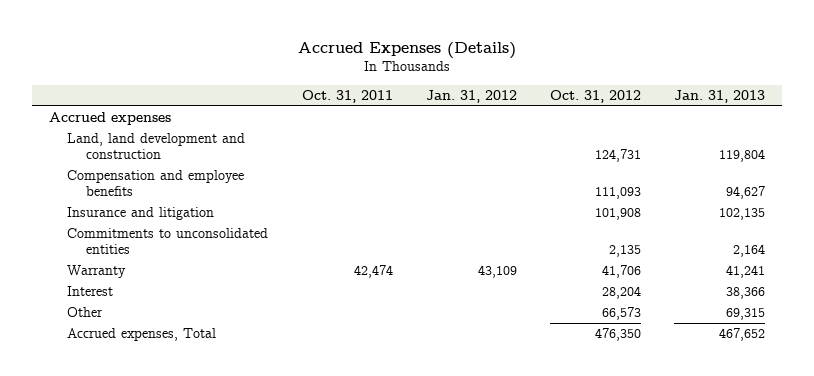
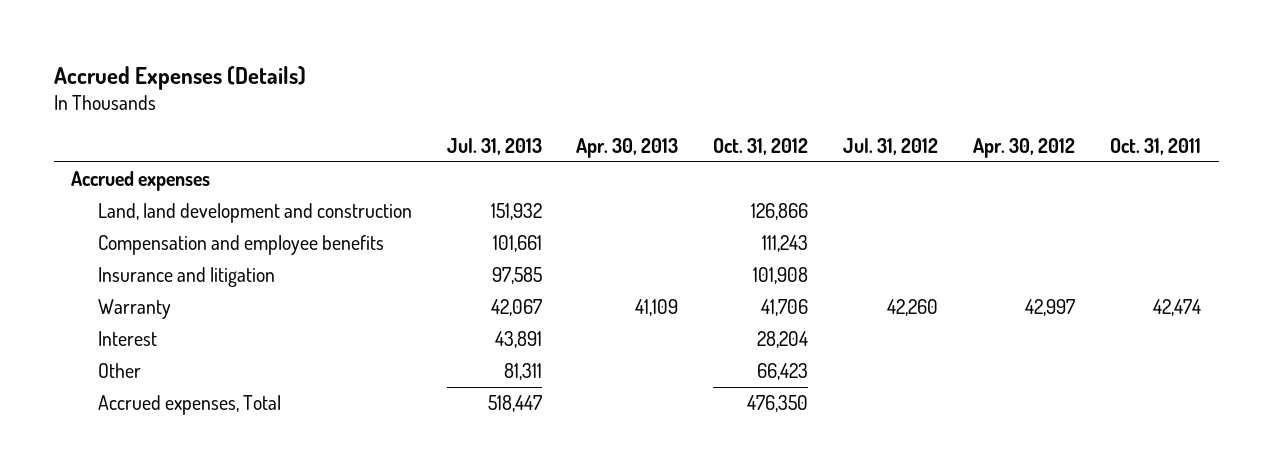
- | Oct. 31, 2011 | Jan. 31, 2012 | Oct. 31, 2012 | Jan. 31, 2013
+ | Jul. 31, 2013 | Apr. 30, 2013 | Oct. 31, 2012 | Jul. 31, 2012 | Apr. 30, 2012 | Oct. 31, 2011
- Land, land development and construction | | | 124,731 | 119,804
- Compensation and employee benefits | | | 111,093 | 94,627
+ Land, land development and construction | 151,932 | | 126,866 | | |
+ Compensation and employee benefits | 101,661 | | 111,243 | | |
- Commitments to unconsolidated entities | | | 2,135 | 2,164
- Other | | | 66,573 | 69,315
+ Other | 81,311 | | 66,423 | | |

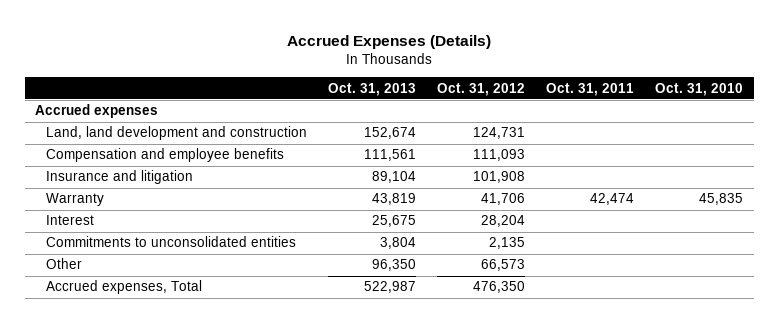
- | Jul. 31, 2013 | Apr. 30, 2013 | Oct. 31, 2012 | Jul. 31, 2012 | Apr. 30, 2012 | Oct. 31, 2011
+ | Oct. 31, 2013 | Oct. 31, 2012 | Oct. 31, 2011 | Oct. 31, 2010
- Land, land development and construction | 151,932 | | 126,866 | | |
- Compensation and employee benefits | 101,661 | | 111,243 | | |
+ Land, land development and construction | 152,674 | 124,731 | |
+ Compensation and employee benefits | 111,561 | 111,093 | |
- Other | 81,311 | | 66,423 | | |
+ Commitments to unconsolidated entities | 3,804 | 2,135 | |
+ Other | 96,350 | 66,573 | |

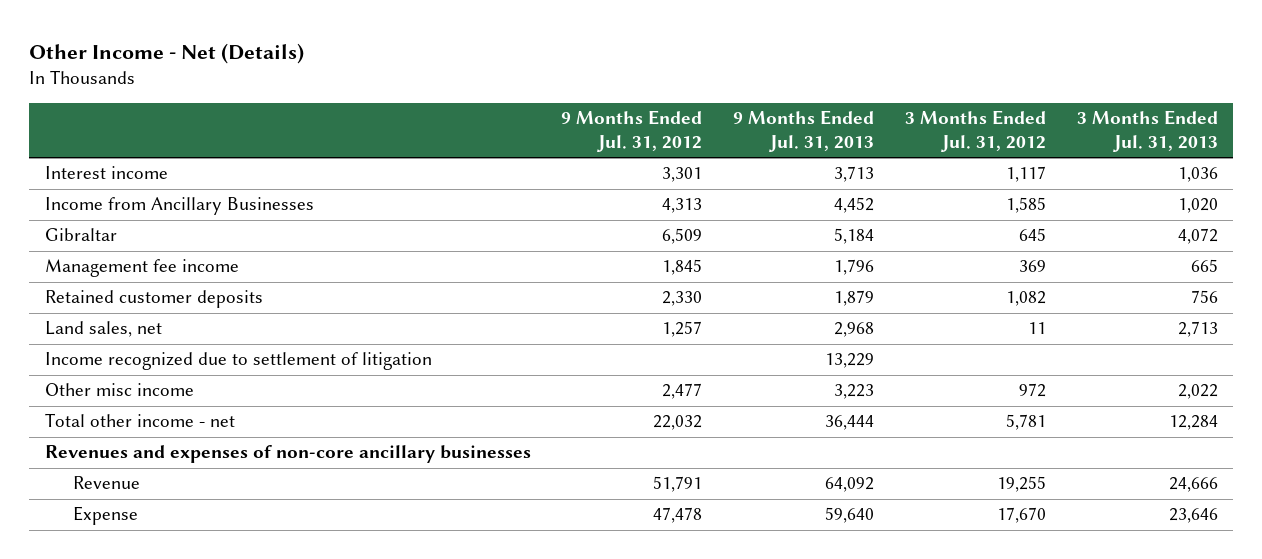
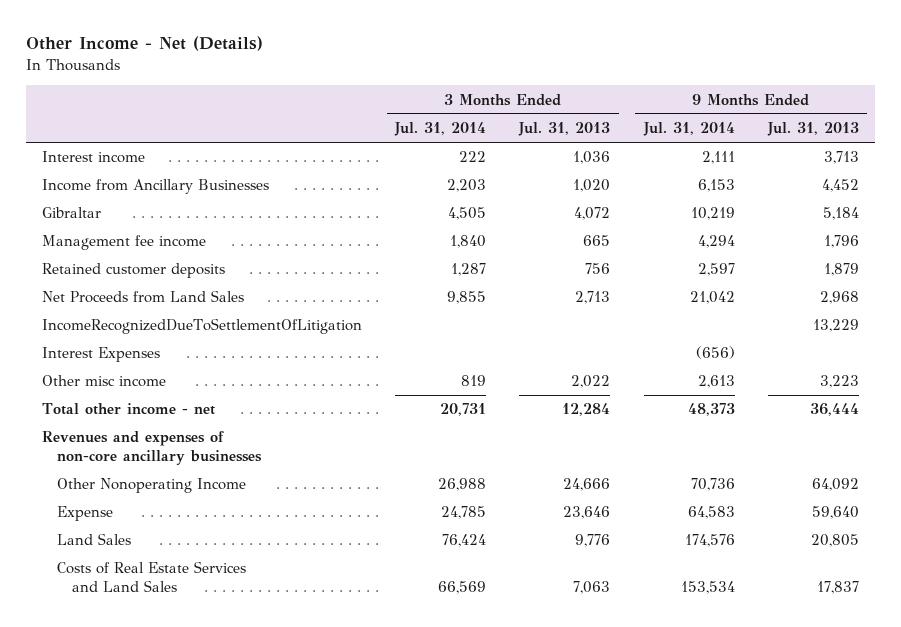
- | 9 Months Ended Jul. 31, 2012 | 9 Months Ended Jul. 31, 2013 | 3 Months Ended Jul. 31, 2012 | 3 Months Ended Jul. 31, 2013
+ | 3 Months Ended Jul. 31, 2014 | 3 Months Ended Jul. 31, 2013 | 9 Months Ended Jul. 31, 2014 | 9 Months Ended Jul. 31, 2013
- Land sales, net | 1,257 | 2,968 | 11 | 2,713
- Income recognized due to settlement of litigation | | 13,229 | |
+ Net Proceeds from Land Sales | 9,855 | 2,713 | 21,042 | 2,968
+ IncomeRecognizedDueToSettlementOfLitigation | | | | 13,229
+ Interest Expenses | | | (656) |
- Revenue | 51,791 | 64,092 | 19,255 | 24,666
+ Other Nonoperating Income | 26,988 | 24,666 | 70,736 | 64,092
+ Land Sales | 76,424 | 9,776 | 174,576 | 20,805
+ Costs of Real Estate Services and Land Sales | 66,569 | 7,063 | 153,534 | 17,837

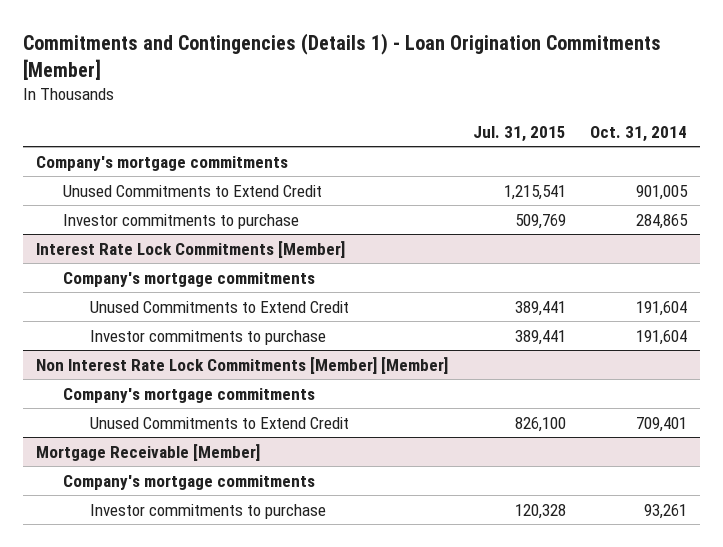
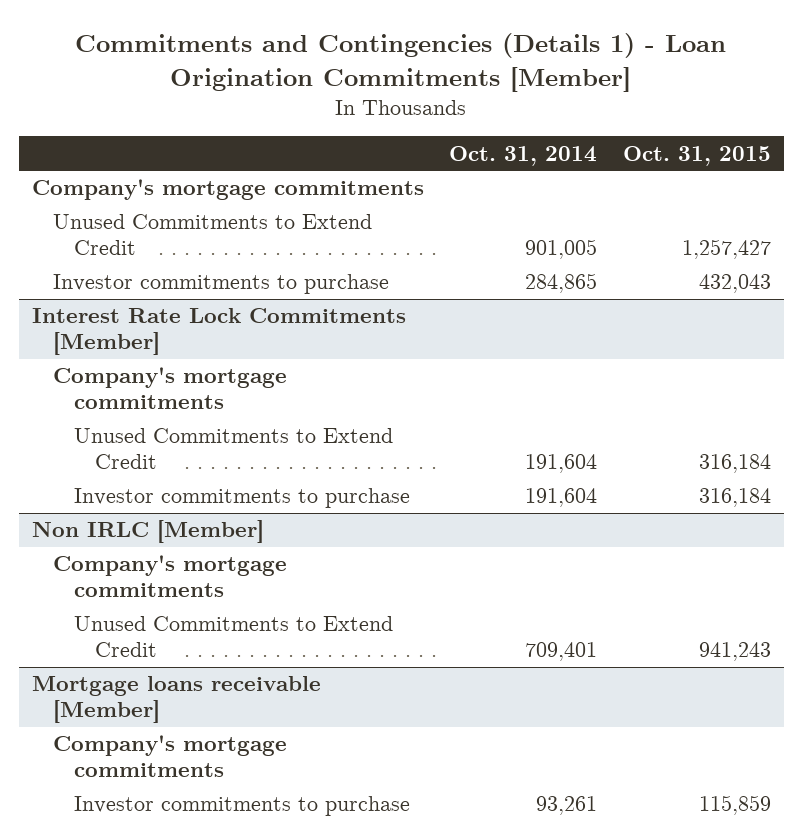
- | Jul. 31, 2015 | Oct. 31, 2014
+ | Oct. 31, 2014 | Oct. 31, 2015
- Non Interest Rate Lock Commitments [Member] [Member]
+ Non IRLC [Member]
- Mortgage Receivable [Member]
+ Mortgage loans receivable [Member]

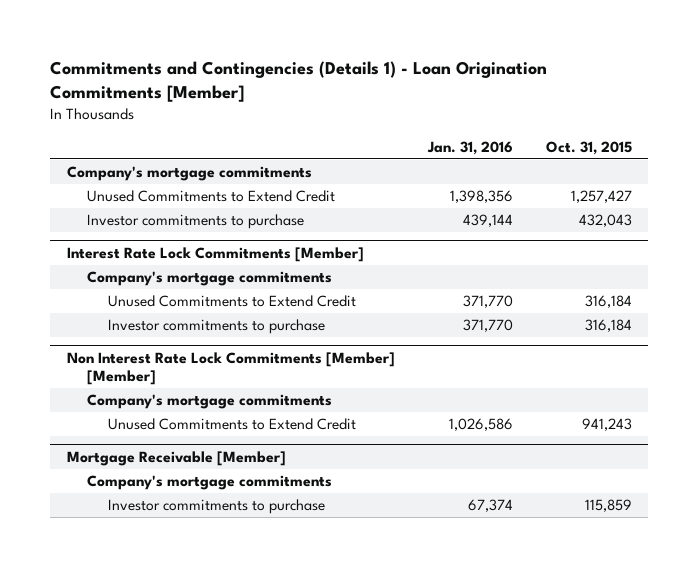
- | Oct. 31, 2014 | Oct. 31, 2015
+ | Jan. 31, 2016 | Oct. 31, 2015
- Non IRLC [Member]
+ Non Interest Rate Lock Commitments [Member] [Member]
- Mortgage loans receivable [Member]
+ Mortgage Receivable [Member]

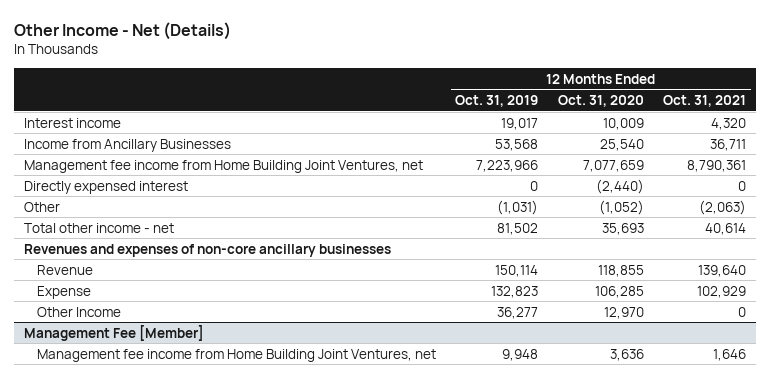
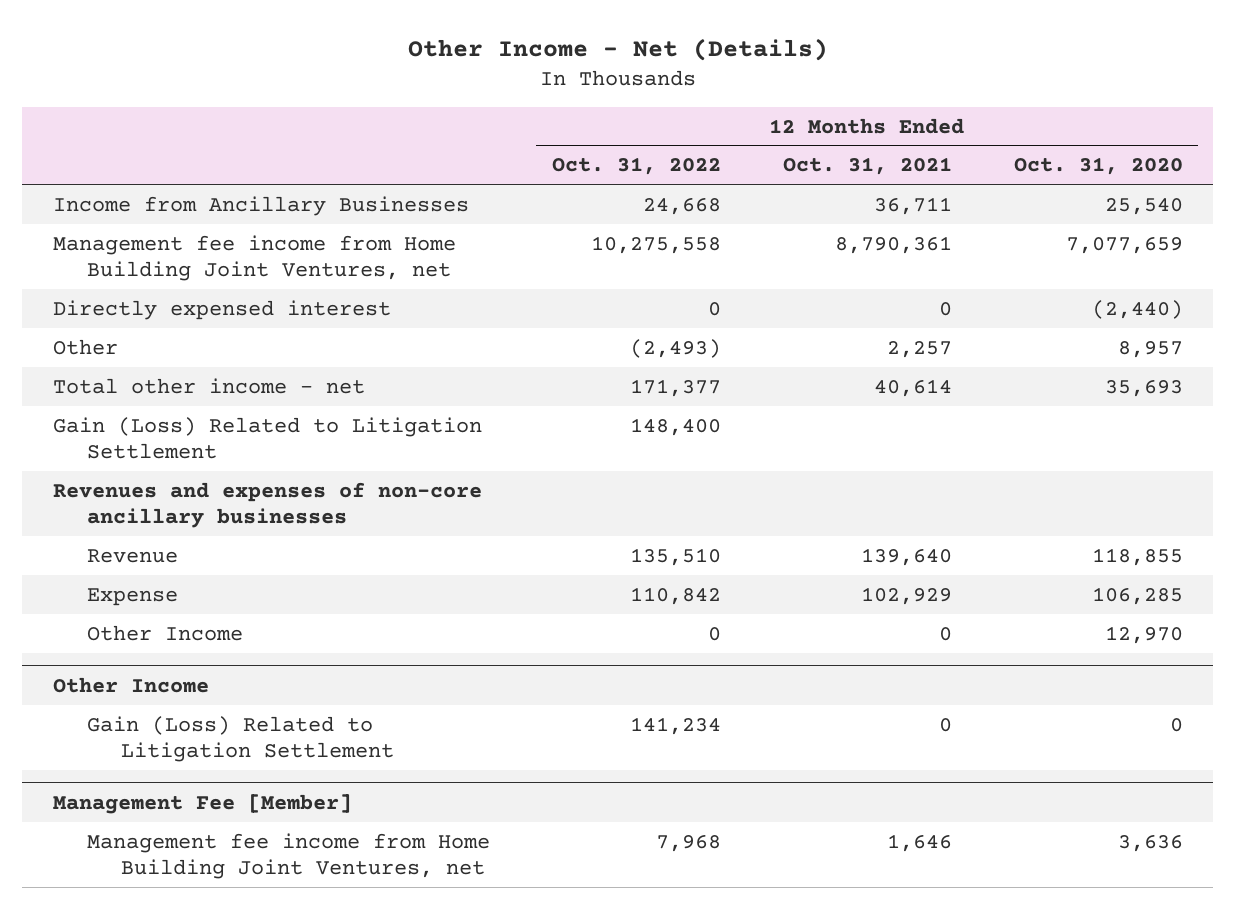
- | 12 Months Ended Oct. 31, 2019 | 12 Months Ended Oct. 31, 2020 | 12 Months Ended Oct. 31, 2021
+ | 12 Months Ended Oct. 31, 2022 | 12 Months Ended Oct. 31, 2021 | 12 Months Ended Oct. 31, 2020
- Interest income | 19,017 | 10,009 | 4,320
- Other | (1,031) | (1,052) | (2,063)
+ Other | (2,493) | 2,257 | 8,957
+ Gain (Loss) Related to Litigation Settlement | 148,400 | |
+ Other Income
+ Gain (Loss) Related to Litigation Settlement | 141,234 | 0 | 0

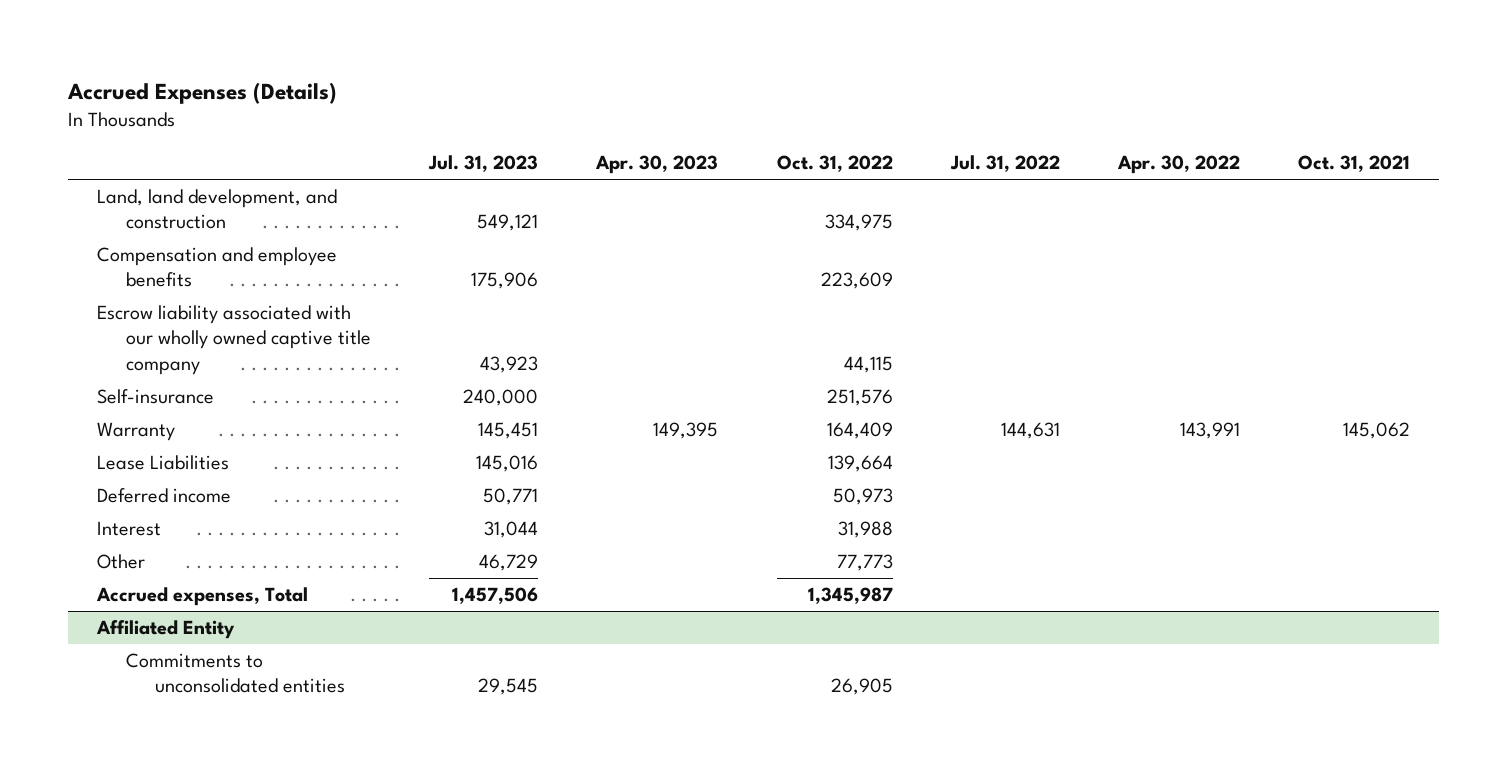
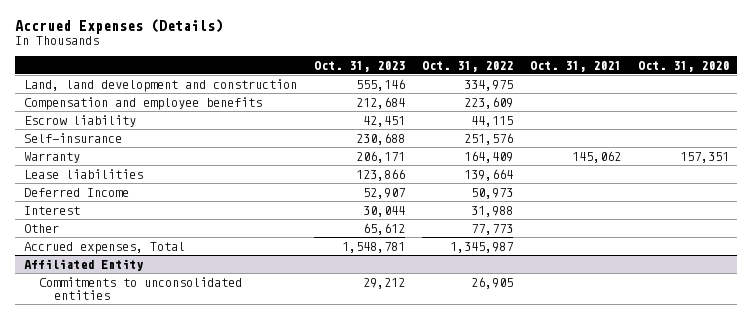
- | Jul. 31, 2023 | Apr. 30, 2023 | Oct. 31, 2022 | Jul. 31, 2022 | Apr. 30, 2022 | Oct. 31, 2021
+ | Oct. 31, 2023 | Oct. 31, 2022 | Oct. 31, 2021 | Oct. 31, 2020
- Land, land development, and construction | 549,121 | | 334,975 | | |
+ Land, land development and construction | 555,146 | 334,975 | |
- Escrow liability associated with our wholly owned captive title company | 43,923 | | 44,115 | | |
+ Escrow liability | 42,451 | 44,115 | |
- Lease Liabilities | 145,016 | | 139,664 | | |
- Deferred income | 50,771 | | 50,973 | | |
+ Lease liabilities | 123,866 | 139,664 | |
+ Deferred Income | 52,907 | 50,973 | |

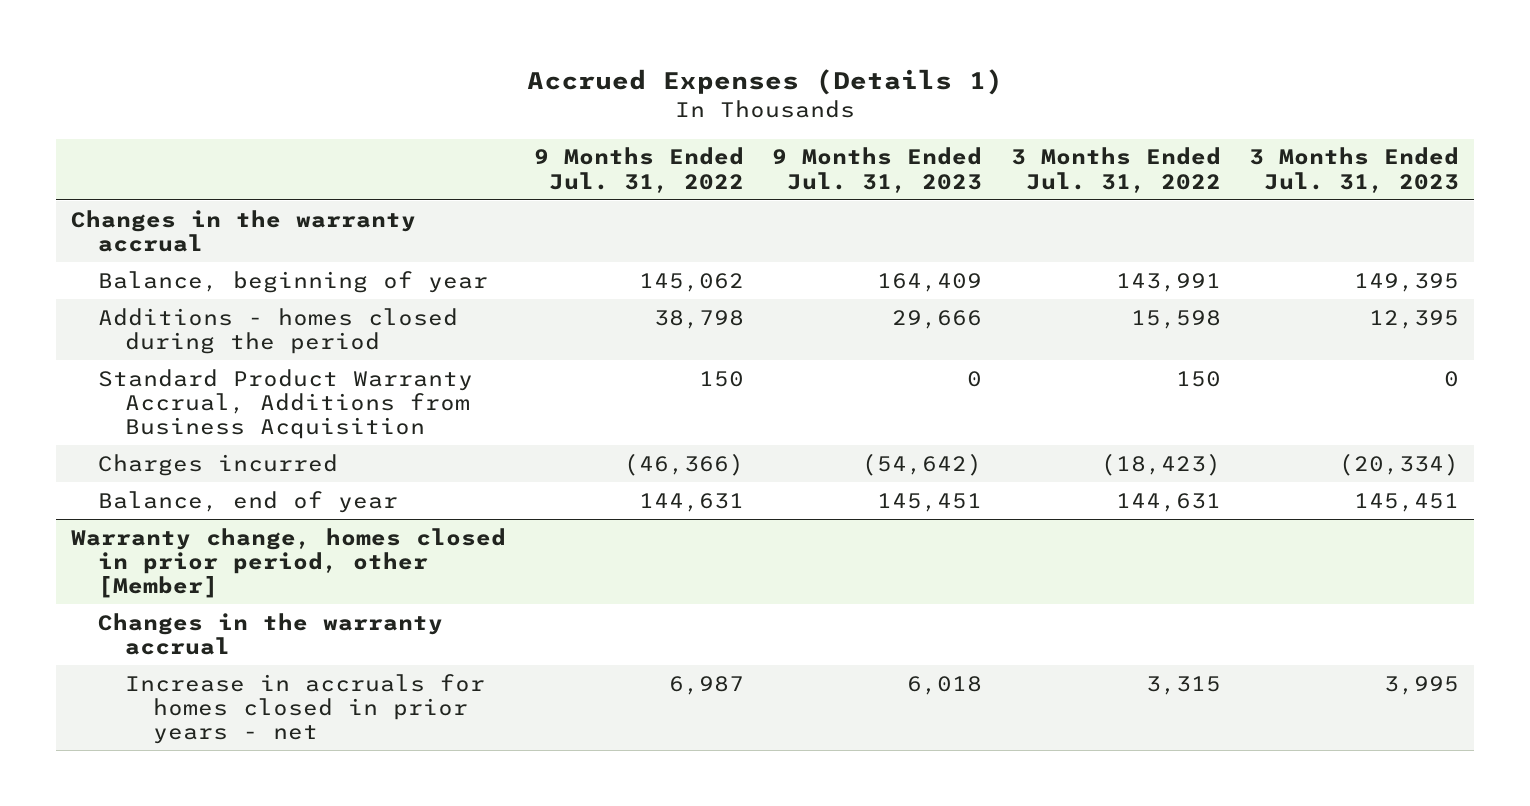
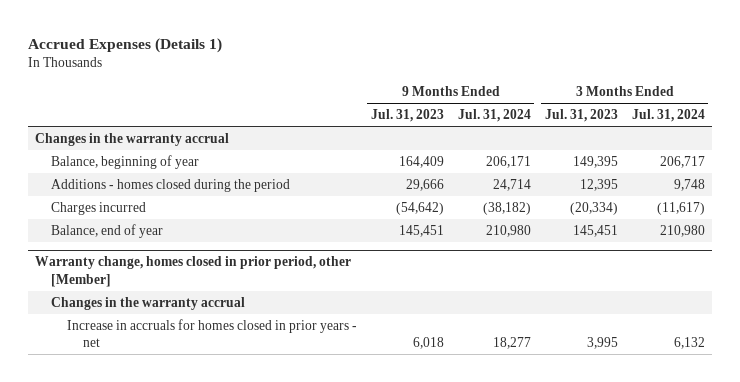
- | 9 Months Ended Jul. 31, 2022 | 9 Months Ended Jul. 31, 2023 | 3 Months Ended Jul. 31, 2022 | 3 Months Ended Jul. 31, 2023
+ | 9 Months Ended Jul. 31, 2023 | 9 Months Ended Jul. 31, 2024 | 3 Months Ended Jul. 31, 2023 | 3 Months Ended Jul. 31, 2024
- Standard Product Warranty Accrual, Additions from Business Acquisition | 150 | 0 | 150 | 0

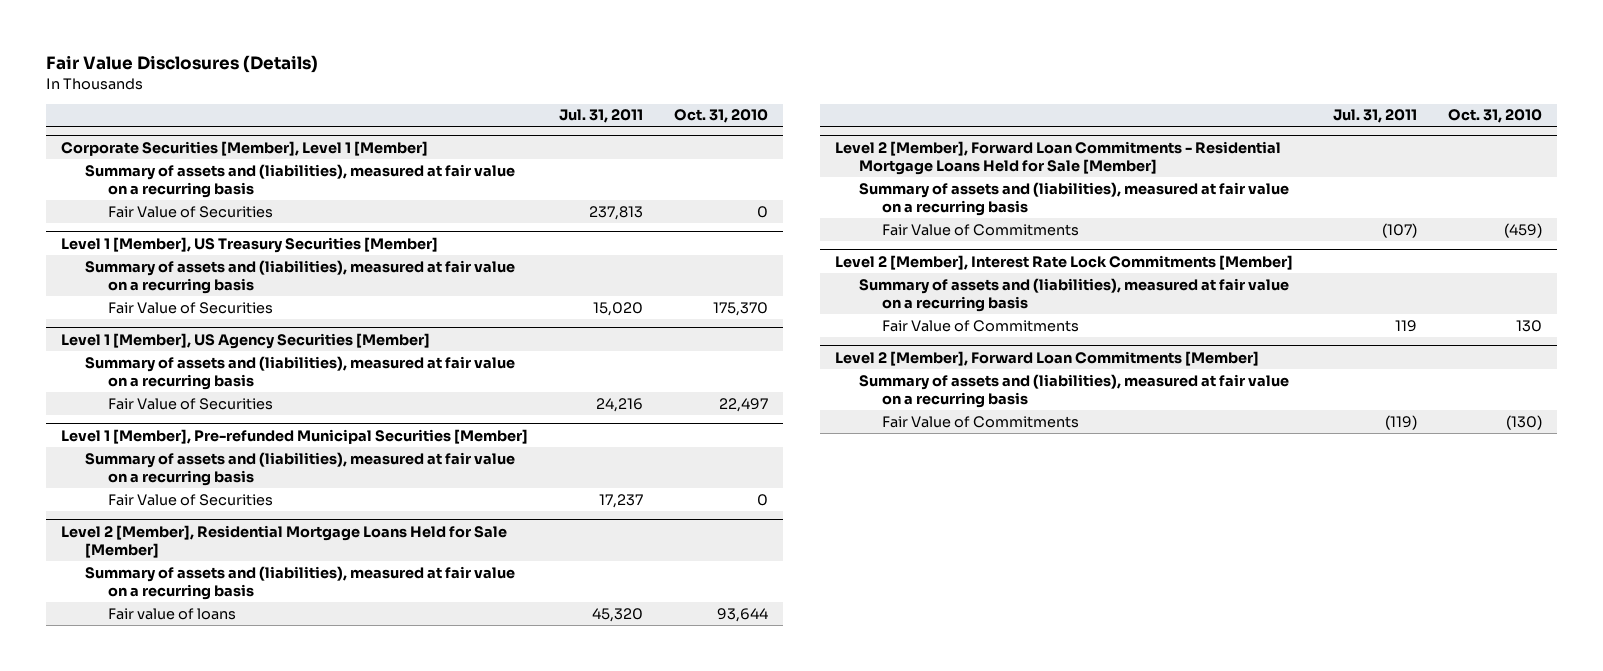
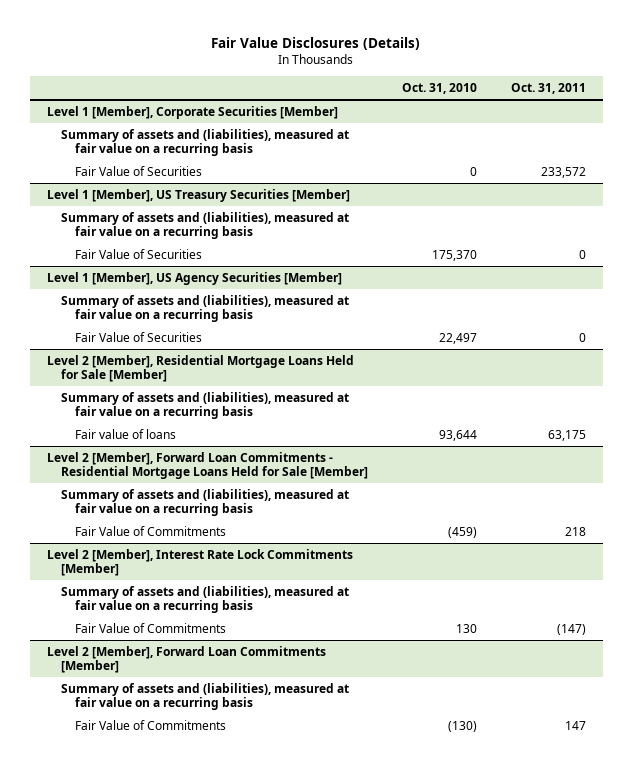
- | Jul. 31, 2011 | Oct. 31, 2010
+ | Oct. 31, 2010 | Oct. 31, 2011
- Corporate Securities [Member], Level 1 [Member]
+ Level 1 [Member], Corporate Securities [Member]
- Level 1 [Member], Pre-refunded Municipal Securities [Member]
- Summary of assets and (liabilities), measured at fair value on a recurring basis
- Fair Value of Securities | 17,237 | 0

